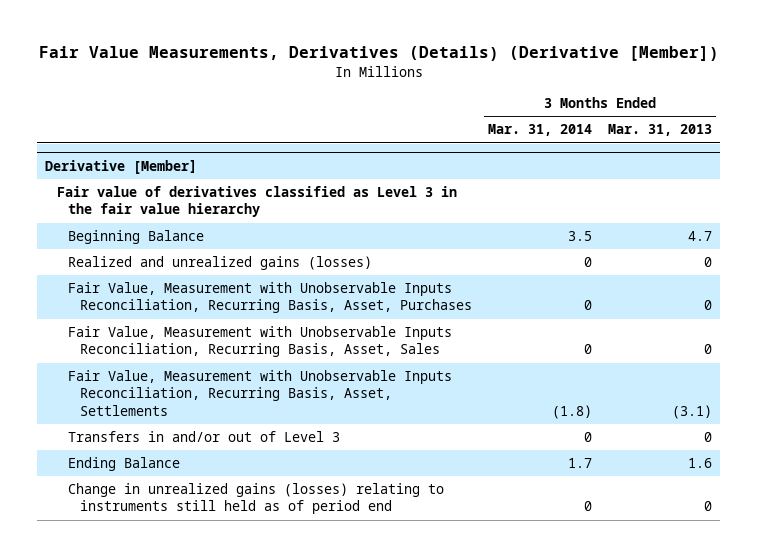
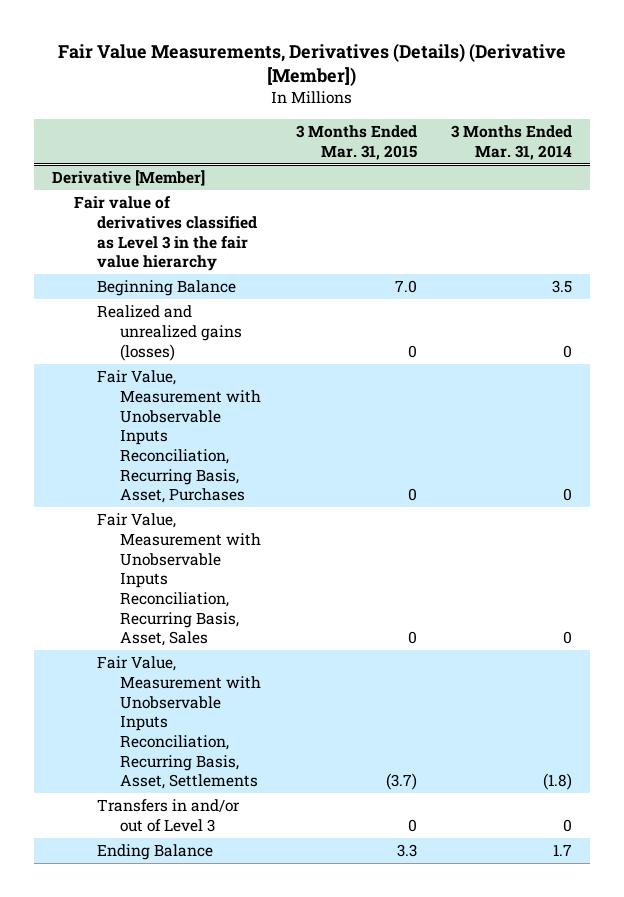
- | 3 Months Ended Mar. 31, 2014 | 3 Months Ended Mar. 31, 2013
+ | 3 Months Ended Mar. 31, 2015 | 3 Months Ended Mar. 31, 2014
@ Derivative [Member]
- Change in unrealized gains (losses) relating to instruments still held as of period end | 0 | 0

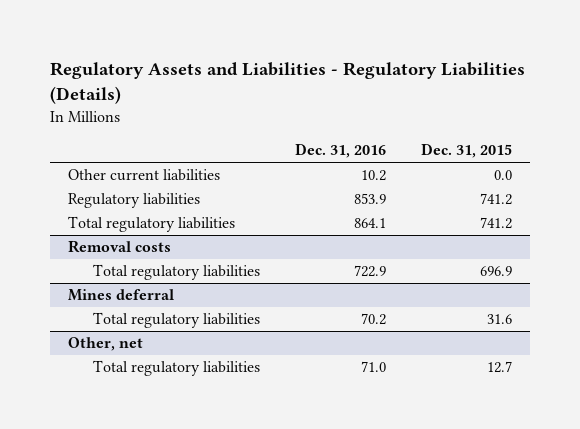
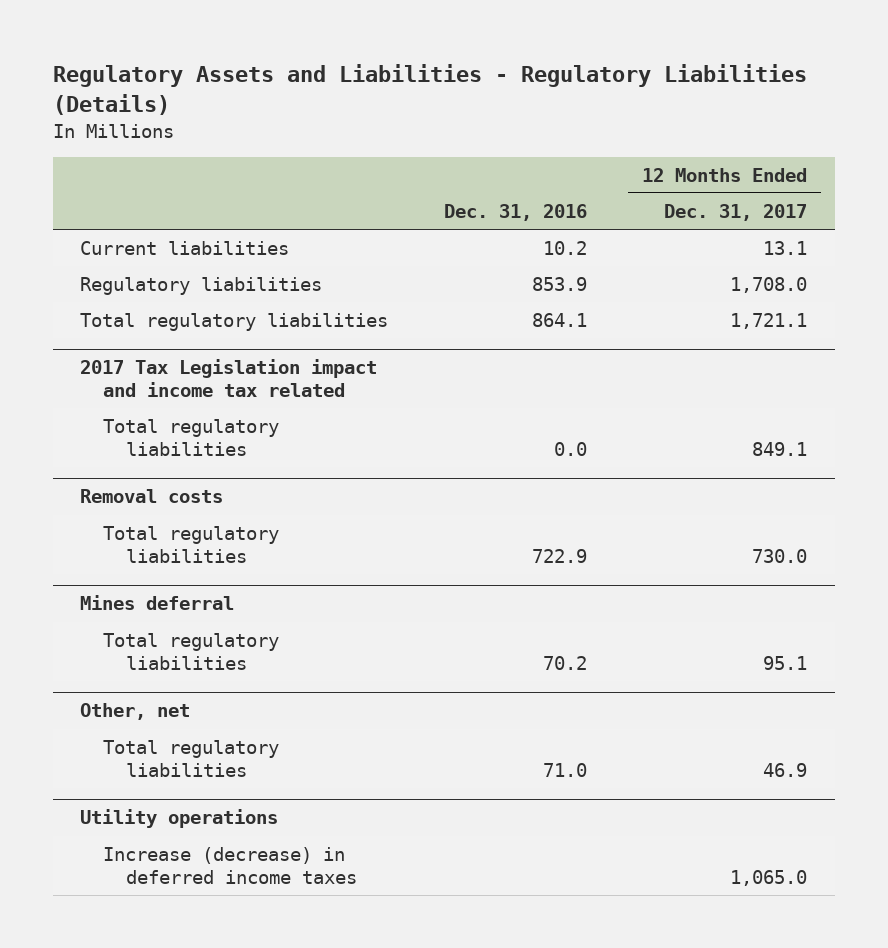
- | Dec. 31, 2016 | Dec. 31, 2015
+ | Dec. 31, 2016 | 12 Months Ended Dec. 31, 2017
- Other current liabilities | 10.2 | 0.0
+ Current liabilities | 10.2 | 13.1
+ 2017 Tax Legislation impact and income tax related
+ Total regulatory liabilities | 0.0 | 849.1
+ Utility operations
+ Increase (decrease) in deferred income taxes | | 1,065.0

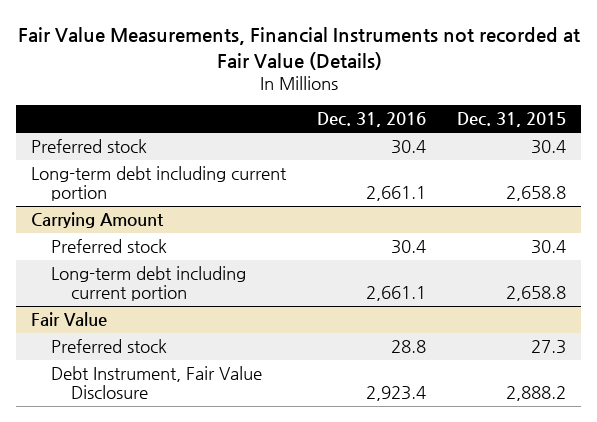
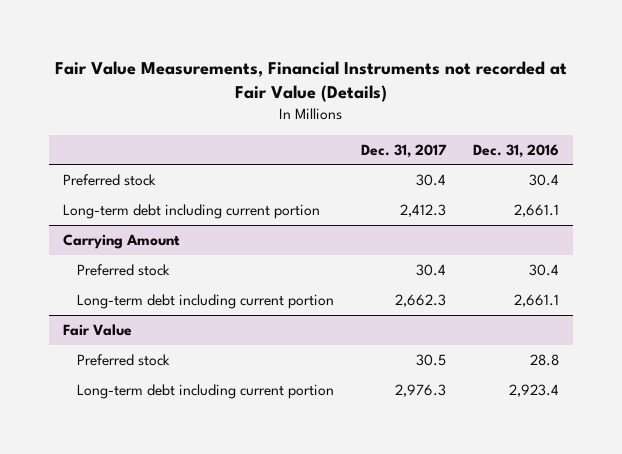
- | Dec. 31, 2016 | Dec. 31, 2015
+ | Dec. 31, 2017 | Dec. 31, 2016
@ Fair Value
- Debt Instrument, Fair Value Disclosure | 2,923.4 | 2,888.2
+ Long-term debt including current portion | 2,976.3 | 2,923.4

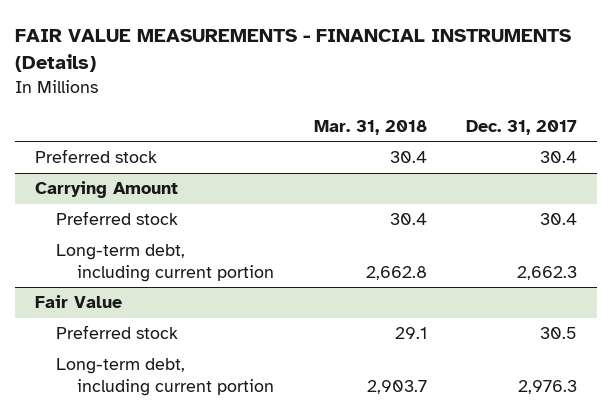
- Fair Value Measurements, Financial Instruments not recorded at Fair Value (Details)
+ FAIR VALUE MEASUREMENTS - FINANCIAL INSTRUMENTS (Details)
- | Dec. 31, 2017 | Dec. 31, 2016
+ | Mar. 31, 2018 | Dec. 31, 2017
- Long-term debt including current portion | 2,412.3 | 2,661.1
@ Carrying Amount
- Long-term debt including current portion | 2,662.3 | 2,661.1
+ Long-term debt, including current portion | 2,662.8 | 2,662.3
@ Fair Value
- Long-term debt including current portion | 2,976.3 | 2,923.4
+ Long-term debt, including current portion | 2,903.7 | 2,976.3

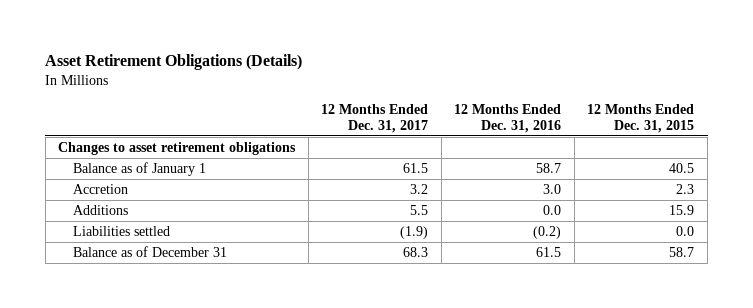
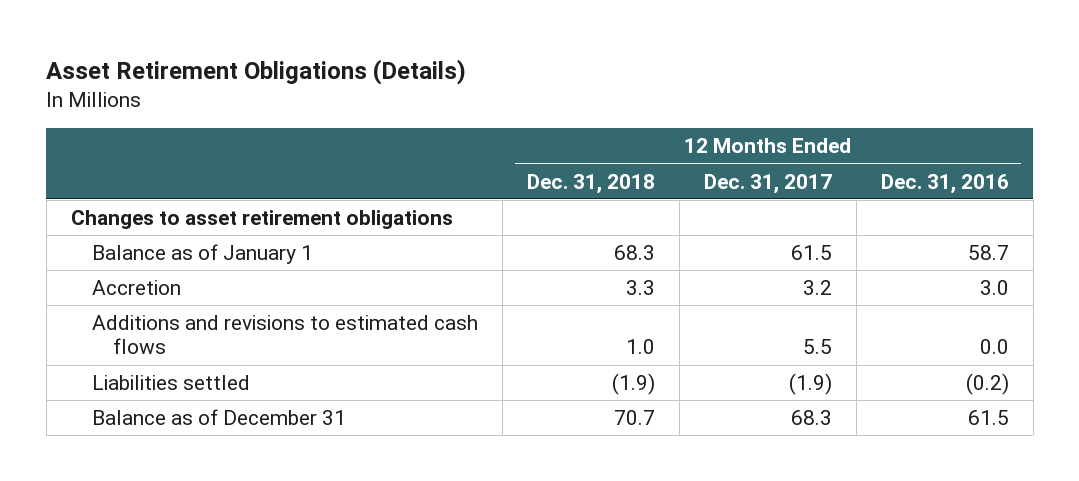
- | 12 Months Ended Dec. 31, 2017 | 12 Months Ended Dec. 31, 2016 | 12 Months Ended Dec. 31, 2015
+ | 12 Months Ended Dec. 31, 2018 | 12 Months Ended Dec. 31, 2017 | 12 Months Ended Dec. 31, 2016
- Additions | 5.5 | 0.0 | 15.9
+ Additions and revisions to estimated cash flows | 1.0 | 5.5 | 0.0

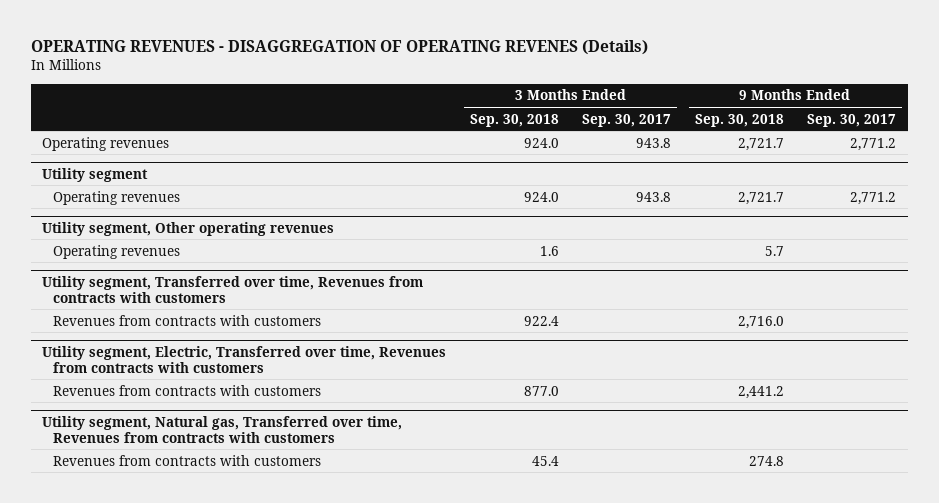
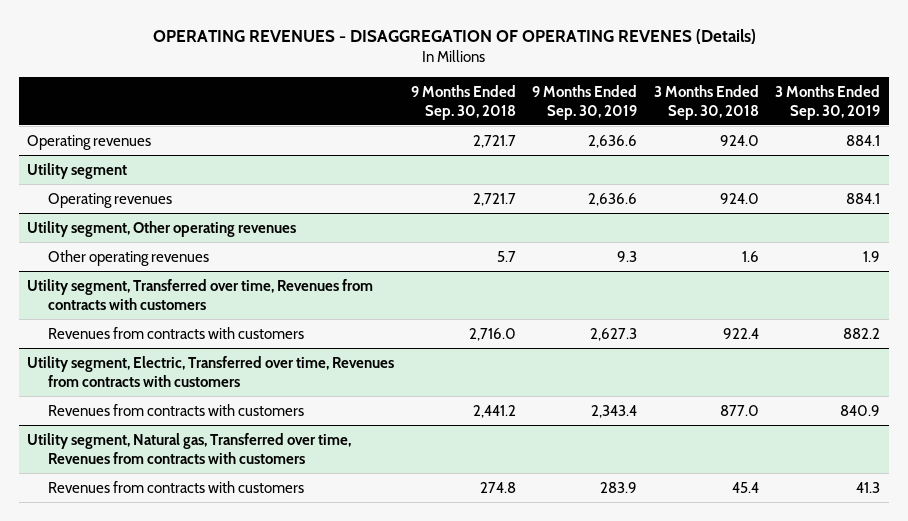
- | 3 Months Ended Sep. 30, 2018 | 3 Months Ended Sep. 30, 2017 | 9 Months Ended Sep. 30, 2018 | 9 Months Ended Sep. 30, 2017
+ | 9 Months Ended Sep. 30, 2018 | 9 Months Ended Sep. 30, 2019 | 3 Months Ended Sep. 30, 2018 | 3 Months Ended Sep. 30, 2019
@ Utility segment, Other operating revenues
- Operating revenues | 1.6 | | 5.7 |
+ Other operating revenues | 5.7 | 9.3 | 1.6 | 1.9

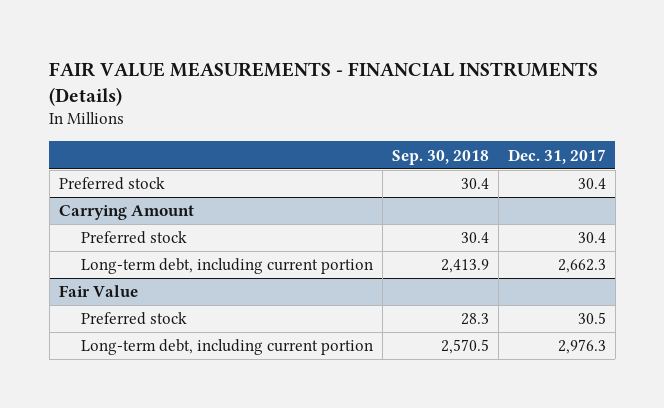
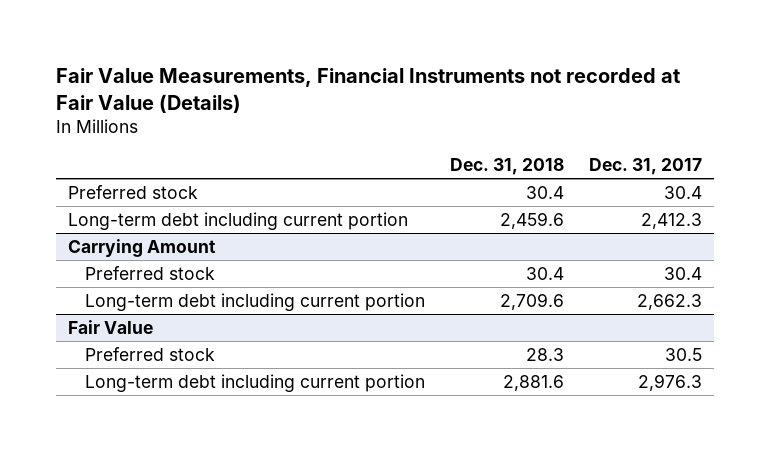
- FAIR VALUE MEASUREMENTS - FINANCIAL INSTRUMENTS (Details)
+ Fair Value Measurements, Financial Instruments not recorded at Fair Value (Details)
- | Sep. 30, 2018 | Dec. 31, 2017
+ | Dec. 31, 2018 | Dec. 31, 2017
+ Long-term debt including current portion | 2,459.6 | 2,412.3
@ Carrying Amount
- Long-term debt, including current portion | 2,413.9 | 2,662.3
+ Long-term debt including current portion | 2,709.6 | 2,662.3
@ Fair Value
- Long-term debt, including current portion | 2,570.5 | 2,976.3
+ Long-term debt including current portion | 2,881.6 | 2,976.3

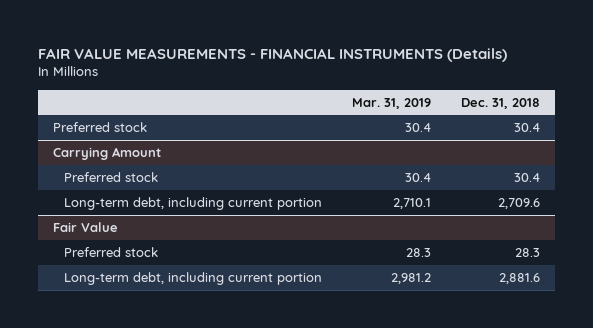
- Fair Value Measurements, Financial Instruments not recorded at Fair Value (Details)
+ FAIR VALUE MEASUREMENTS - FINANCIAL INSTRUMENTS (Details)
- | Dec. 31, 2018 | Dec. 31, 2017
+ | Mar. 31, 2019 | Dec. 31, 2018
- Long-term debt including current portion | 2,459.6 | 2,412.3
@ Carrying Amount
- Long-term debt including current portion | 2,709.6 | 2,662.3
+ Long-term debt, including current portion | 2,710.1 | 2,709.6
@ Fair Value
- Long-term debt including current portion | 2,881.6 | 2,976.3
+ Long-term debt, including current portion | 2,981.2 | 2,881.6

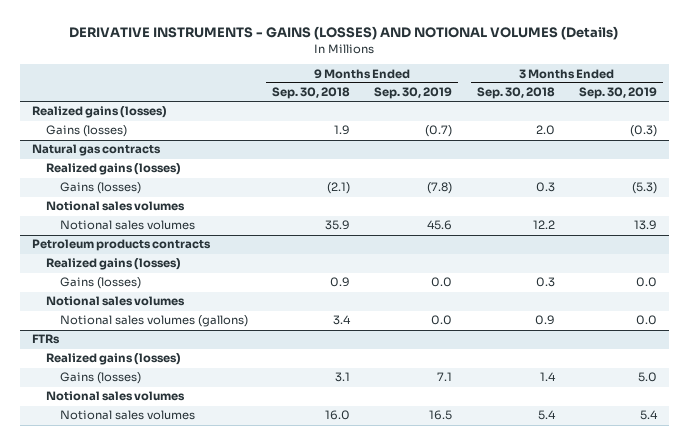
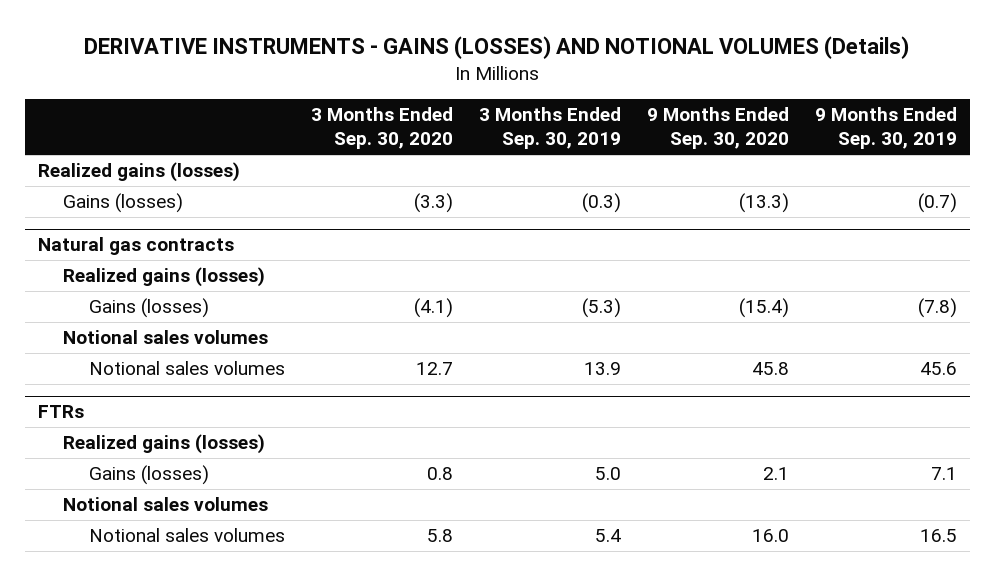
- | 9 Months Ended Sep. 30, 2018 | 9 Months Ended Sep. 30, 2019 | 3 Months Ended Sep. 30, 2018 | 3 Months Ended Sep. 30, 2019
+ | 3 Months Ended Sep. 30, 2020 | 3 Months Ended Sep. 30, 2019 | 9 Months Ended Sep. 30, 2020 | 9 Months Ended Sep. 30, 2019
- Petroleum products contracts
- Realized gains (losses)
- Gains (losses) | 0.9 | 0.0 | 0.3 | 0.0
- Notional sales volumes
- Notional sales volumes (gallons) | 3.4 | 0.0 | 0.9 | 0.0

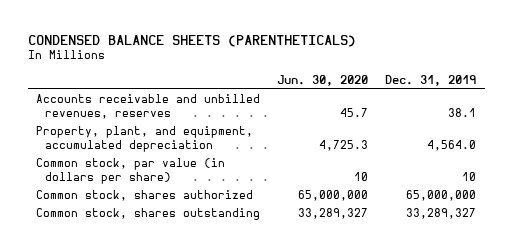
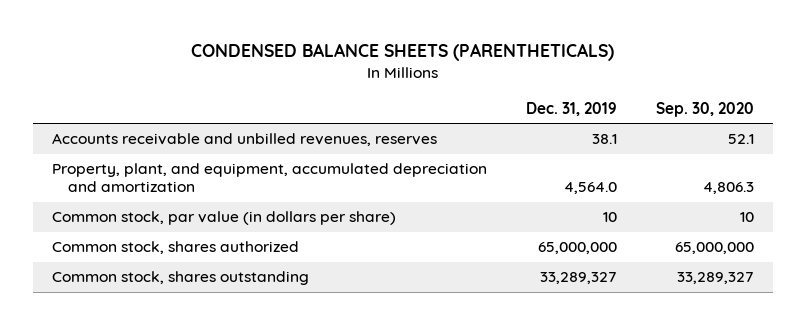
- | Jun. 30, 2020 | Dec. 31, 2019
+ | Dec. 31, 2019 | Sep. 30, 2020
- Property, plant, and equipment, accumulated depreciation | 4,725.3 | 4,564.0
+ Property, plant, and equipment, accumulated depreciation and amortization | 4,564.0 | 4,806.3

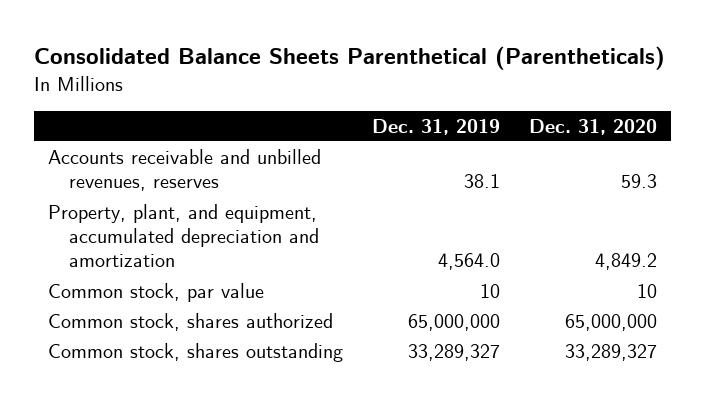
- CONDENSED BALANCE SHEETS (PARENTHETICALS)
+ Consolidated Balance Sheets Parenthetical (Parentheticals)
- | Dec. 31, 2019 | Sep. 30, 2020
+ | Dec. 31, 2019 | Dec. 31, 2020
- Common stock, par value (in dollars per share) | 10 | 10
+ Common stock, par value | 10 | 10

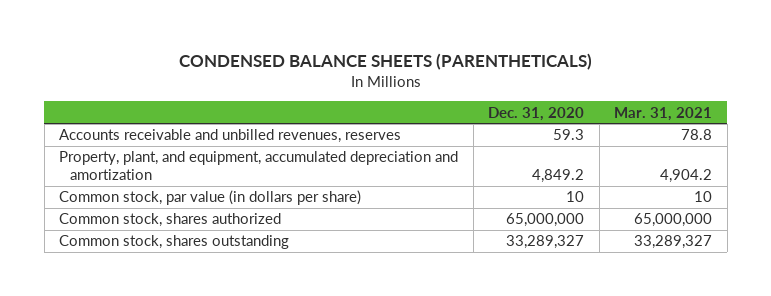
- Consolidated Balance Sheets Parenthetical (Parentheticals)
+ CONDENSED BALANCE SHEETS (PARENTHETICALS)
- | Dec. 31, 2019 | Dec. 31, 2020
+ | Dec. 31, 2020 | Mar. 31, 2021
- Common stock, par value | 10 | 10
+ Common stock, par value (in dollars per share) | 10 | 10

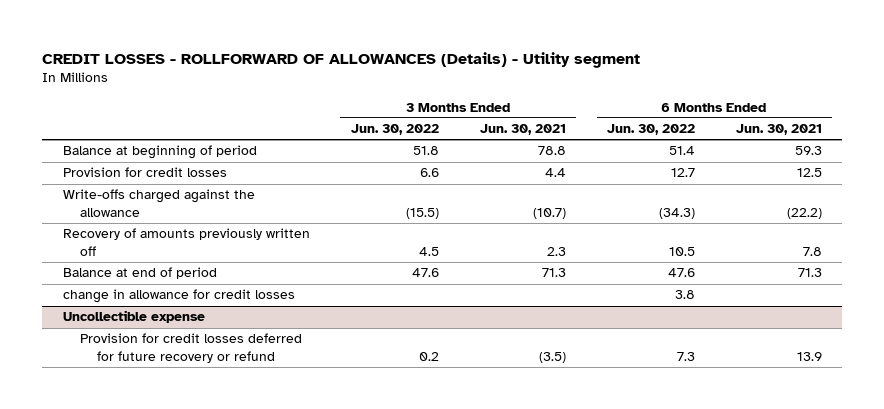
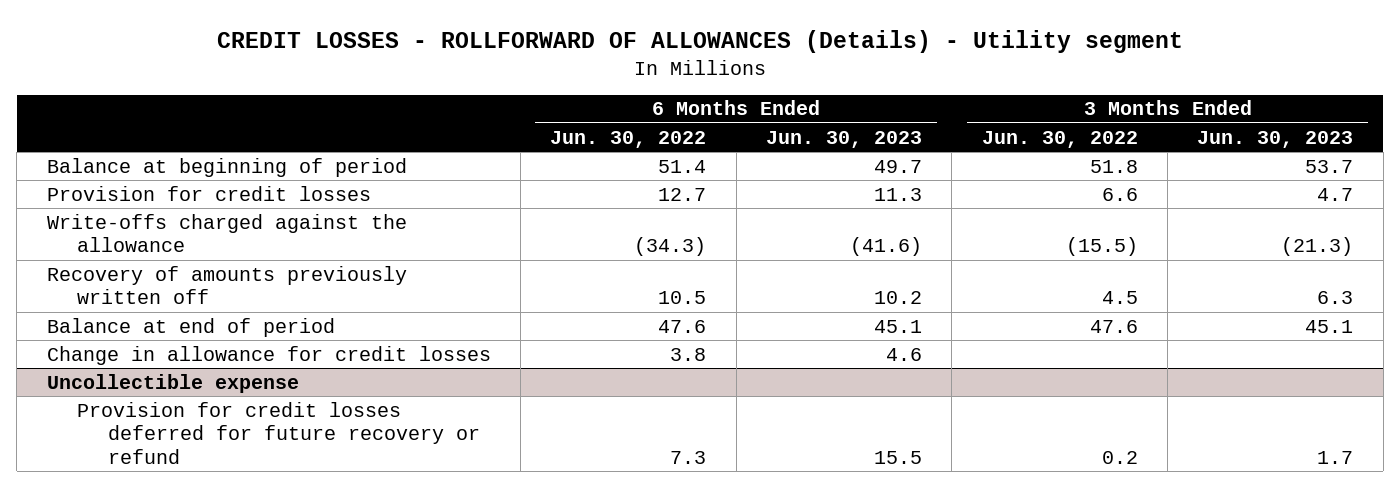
- | 3 Months Ended Jun. 30, 2022 | 3 Months Ended Jun. 30, 2021 | 6 Months Ended Jun. 30, 2022 | 6 Months Ended Jun. 30, 2021
+ | 6 Months Ended Jun. 30, 2022 | 6 Months Ended Jun. 30, 2023 | 3 Months Ended Jun. 30, 2022 | 3 Months Ended Jun. 30, 2023
- change in allowance for credit losses | | | 3.8 |
+ Change in allowance for credit losses | 3.8 | 4.6 | |

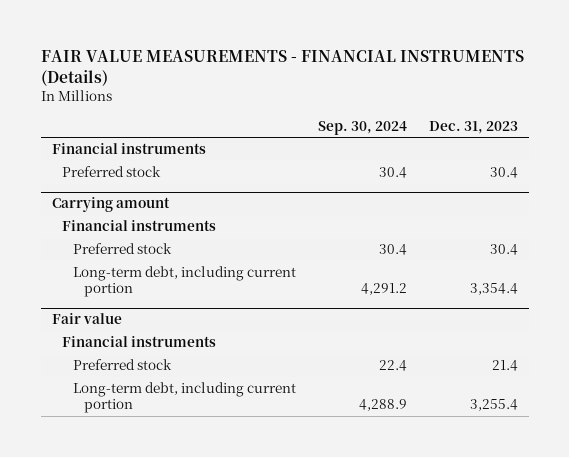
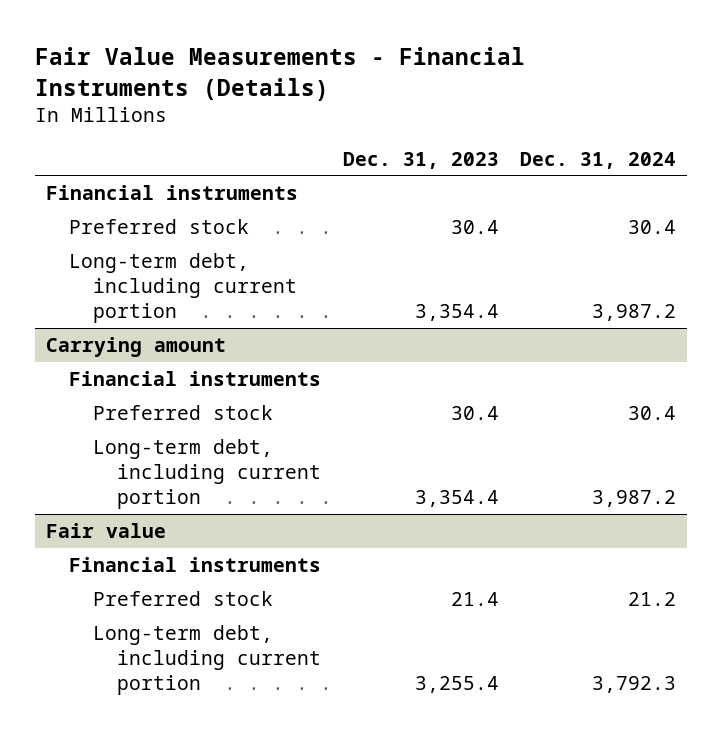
- FAIR VALUE MEASUREMENTS - FINANCIAL INSTRUMENTS (Details)
+ Fair Value Measurements - Financial Instruments (Details)
- | Sep. 30, 2024 | Dec. 31, 2023
+ | Dec. 31, 2023 | Dec. 31, 2024
+ Long-term debt, including current portion | 3,354.4 | 3,987.2

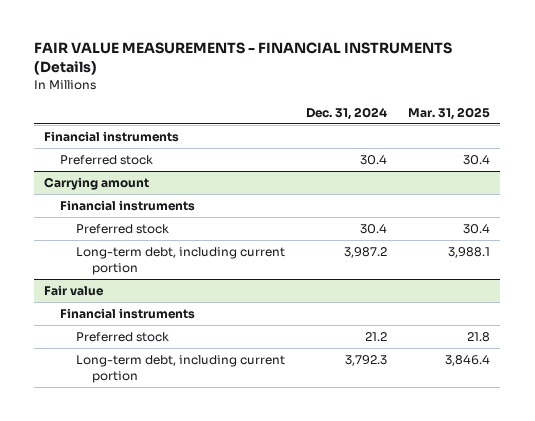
- Fair Value Measurements - Financial Instruments (Details)
+ FAIR VALUE MEASUREMENTS - FINANCIAL INSTRUMENTS (Details)
- | Dec. 31, 2023 | Dec. 31, 2024
+ | Dec. 31, 2024 | Mar. 31, 2025
- Long-term debt, including current portion | 3,354.4 | 3,987.2

